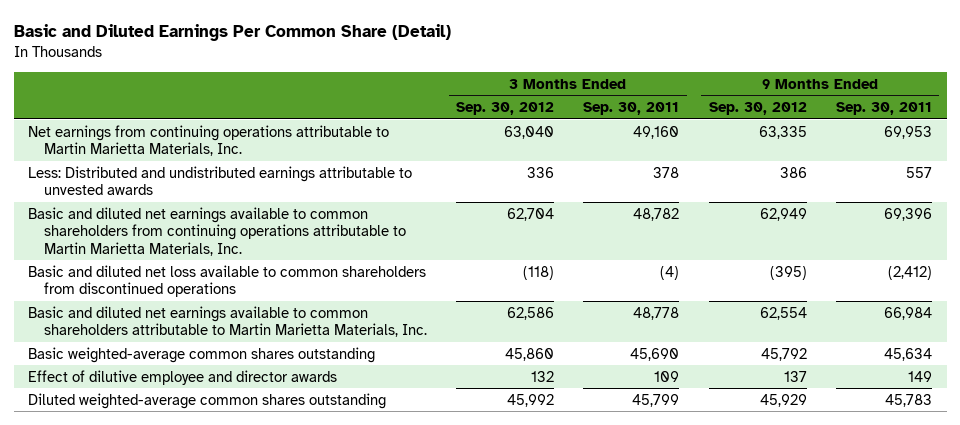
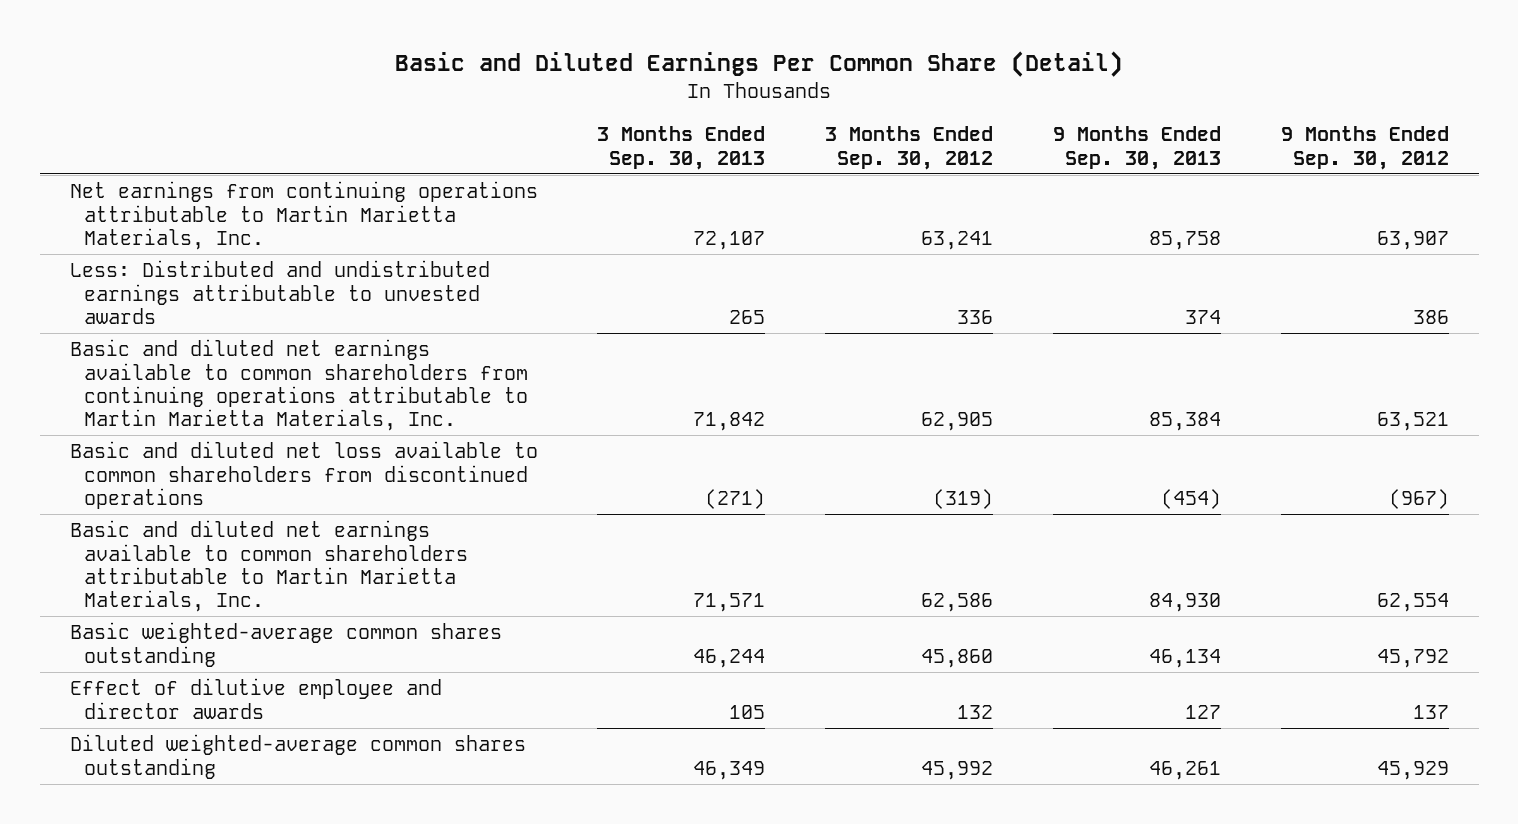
- | 3 Months Ended Sep. 30, 2012 | 3 Months Ended Sep. 30, 2011 | 9 Months Ended Sep. 30, 2012 | 9 Months Ended Sep. 30, 2011
+ | 3 Months Ended Sep. 30, 2013 | 3 Months Ended Sep. 30, 2012 | 9 Months Ended Sep. 30, 2013 | 9 Months Ended Sep. 30, 2012
- Net earnings from continuing operations attributable to Martin Marietta Materials, Inc. | 63,040 | 49,160 | 63,335 | 69,953
+ Net earnings from continuing operations attributable to Martin Marietta Materials, Inc. | 72,107 | 63,241 | 85,758 | 63,907
- Basic and diluted net earnings available to common shareholders from continuing operations attributable to Martin Marietta Materials, Inc. | 62,704 | 48,782 | 62,949 | 69,396
- Basic and diluted net loss available to common shareholders from discontinued operations | (118) | (4) | (395) | (2,412)
+ Basic and diluted net earnings available to common shareholders from continuing operations attributable to Martin Marietta Materials, Inc. | 71,842 | 62,905 | 85,384 | 63,521
+ Basic and diluted net loss available to common shareholders from discontinued operations | (271) | (319) | (454) | (967)

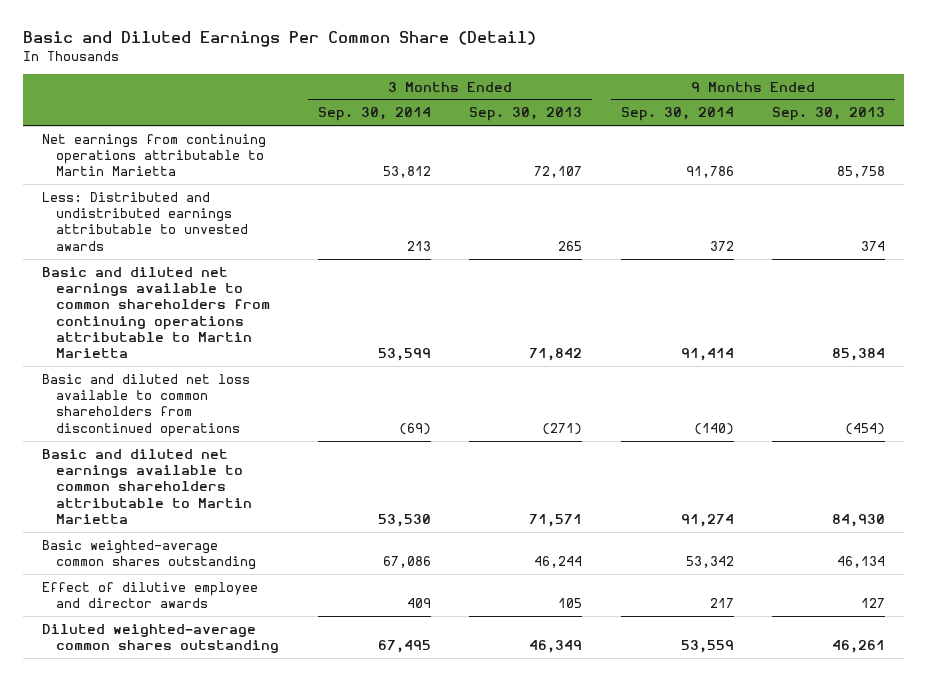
- | 3 Months Ended Sep. 30, 2013 | 3 Months Ended Sep. 30, 2012 | 9 Months Ended Sep. 30, 2013 | 9 Months Ended Sep. 30, 2012
+ | 3 Months Ended Sep. 30, 2014 | 3 Months Ended Sep. 30, 2013 | 9 Months Ended Sep. 30, 2014 | 9 Months Ended Sep. 30, 2013
- Net earnings from continuing operations attributable to Martin Marietta Materials, Inc. | 72,107 | 63,241 | 85,758 | 63,907
+ Net earnings from continuing operations attributable to Martin Marietta | 53,812 | 72,107 | 91,786 | 85,758
- Basic and diluted net earnings available to common shareholders from continuing operations attributable to Martin Marietta Materials, Inc. | 71,842 | 62,905 | 85,384 | 63,521
+ Basic and diluted net earnings available to common shareholders from continuing operations attributable to Martin Marietta | 53,599 | 71,842 | 91,414 | 85,384
- Basic and diluted net earnings available to common shareholders attributable to Martin Marietta Materials, Inc. | 71,571 | 62,586 | 84,930 | 62,554
+ Basic and diluted net earnings available to common shareholders attributable to Martin Marietta | 53,530 | 71,571 | 91,274 | 84,930

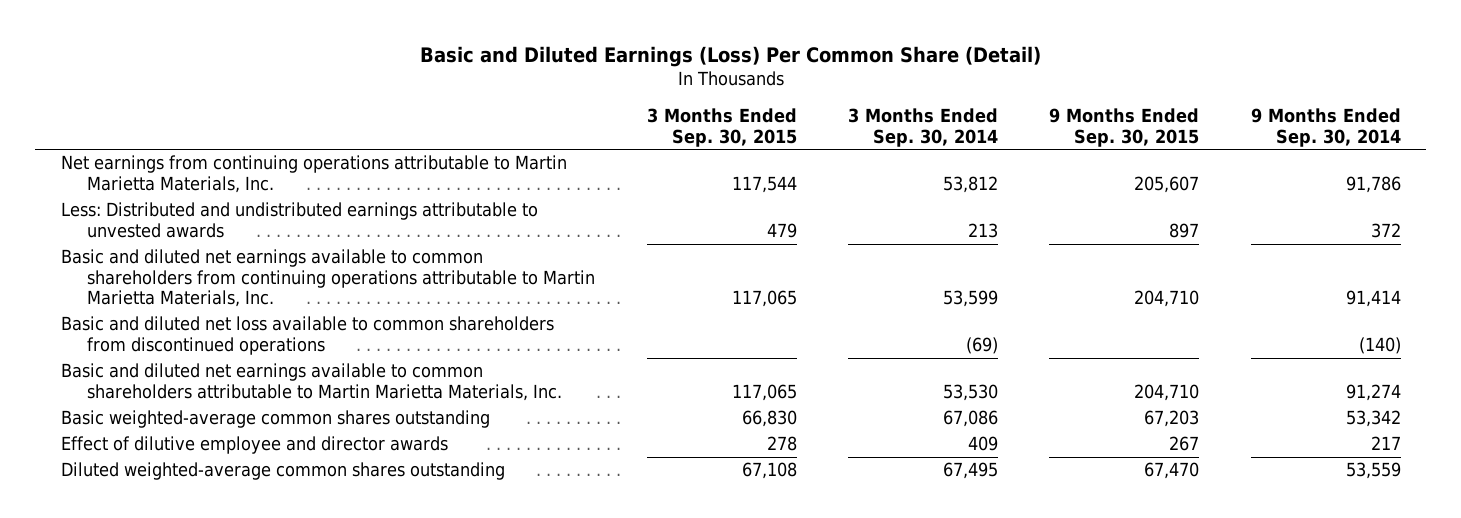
- Basic and Diluted Earnings Per Common Share (Detail)
+ Basic and Diluted Earnings (Loss) Per Common Share (Detail)
- | 3 Months Ended Sep. 30, 2014 | 3 Months Ended Sep. 30, 2013 | 9 Months Ended Sep. 30, 2014 | 9 Months Ended Sep. 30, 2013
+ | 3 Months Ended Sep. 30, 2015 | 3 Months Ended Sep. 30, 2014 | 9 Months Ended Sep. 30, 2015 | 9 Months Ended Sep. 30, 2014
- Net earnings from continuing operations attributable to Martin Marietta | 53,812 | 72,107 | 91,786 | 85,758
+ Net earnings from continuing operations attributable to Martin Marietta Materials, Inc. | 117,544 | 53,812 | 205,607 | 91,786
- Basic and diluted net earnings available to common shareholders from continuing operations attributable to Martin Marietta | 53,599 | 71,842 | 91,414 | 85,384
+ Basic and diluted net earnings available to common shareholders from continuing operations attributable to Martin Marietta Materials, Inc. | 117,065 | 53,599 | 204,710 | 91,414
- Basic and diluted net earnings available to common shareholders attributable to Martin Marietta | 53,530 | 71,571 | 91,274 | 84,930
+ Basic and diluted net earnings available to common shareholders attributable to Martin Marietta Materials, Inc. | 117,065 | 53,530 | 204,710 | 91,274

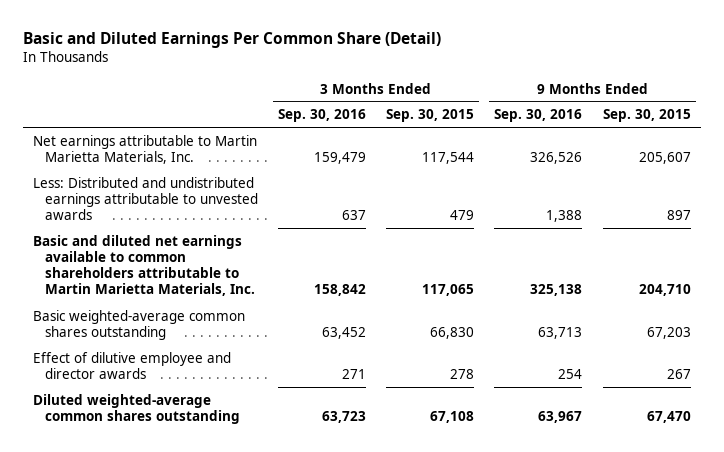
- Basic and Diluted Earnings (Loss) Per Common Share (Detail)
+ Basic and Diluted Earnings Per Common Share (Detail)
- | 3 Months Ended Sep. 30, 2015 | 3 Months Ended Sep. 30, 2014 | 9 Months Ended Sep. 30, 2015 | 9 Months Ended Sep. 30, 2014
+ | 3 Months Ended Sep. 30, 2016 | 3 Months Ended Sep. 30, 2015 | 9 Months Ended Sep. 30, 2016 | 9 Months Ended Sep. 30, 2015
- Net earnings from continuing operations attributable to Martin Marietta Materials, Inc. | 117,544 | 53,812 | 205,607 | 91,786
+ Net earnings attributable to Martin Marietta Materials, Inc. | 159,479 | 117,544 | 326,526 | 205,607
- Basic and diluted net earnings available to common shareholders from continuing operations attributable to Martin Marietta Materials, Inc. | 117,065 | 53,599 | 204,710 | 91,414
- Basic and diluted net loss available to common shareholders from discontinued operations | | (69) | | (140)

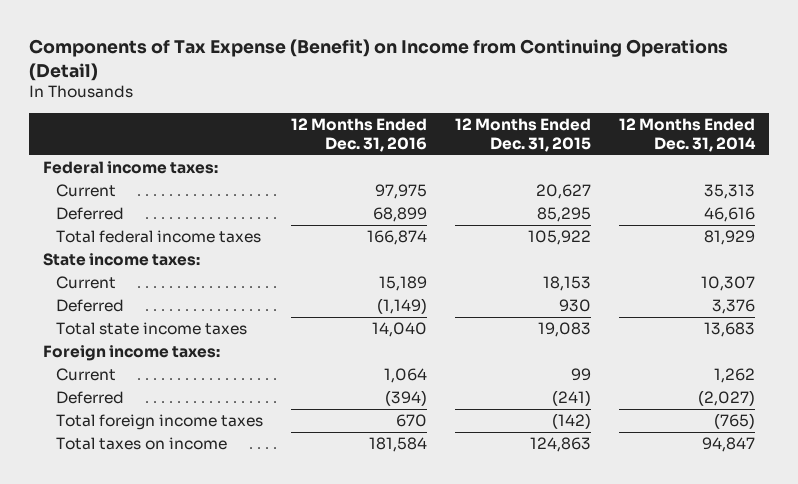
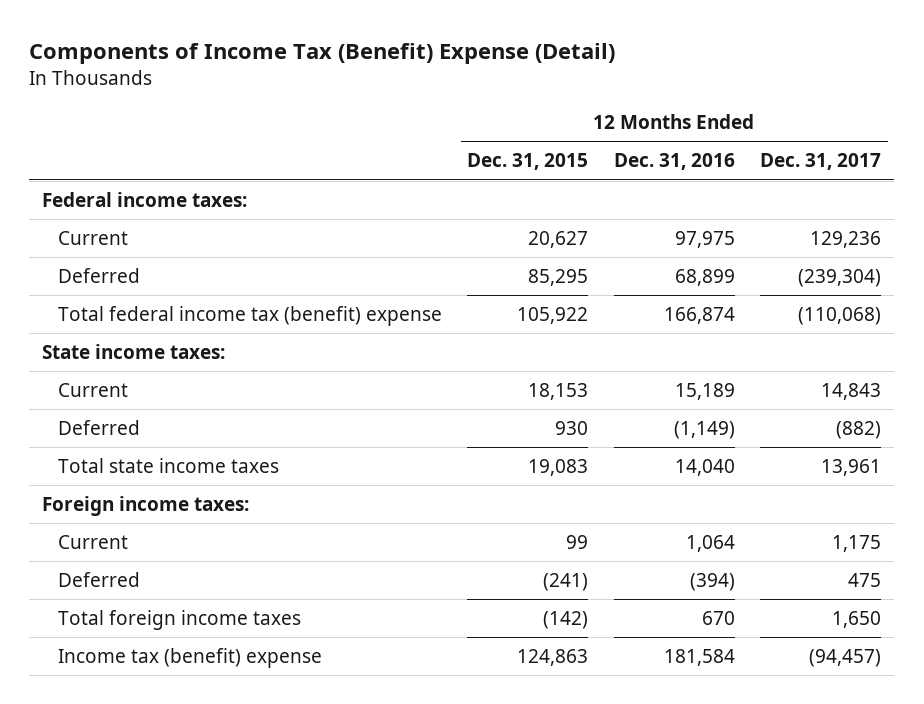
- Components of Tax Expense (Benefit) on Income from Continuing Operations (Detail)
+ Components of Income Tax (Benefit) Expense (Detail)
- | 12 Months Ended Dec. 31, 2016 | 12 Months Ended Dec. 31, 2015 | 12 Months Ended Dec. 31, 2014
+ | 12 Months Ended Dec. 31, 2015 | 12 Months Ended Dec. 31, 2016 | 12 Months Ended Dec. 31, 2017
- Total federal income taxes | 166,874 | 105,922 | 81,929
+ Total federal income tax (benefit) expense | 105,922 | 166,874 | (110,068)
- Total taxes on income | 181,584 | 124,863 | 94,847
+ Income tax (benefit) expense | 124,863 | 181,584 | (94,457)

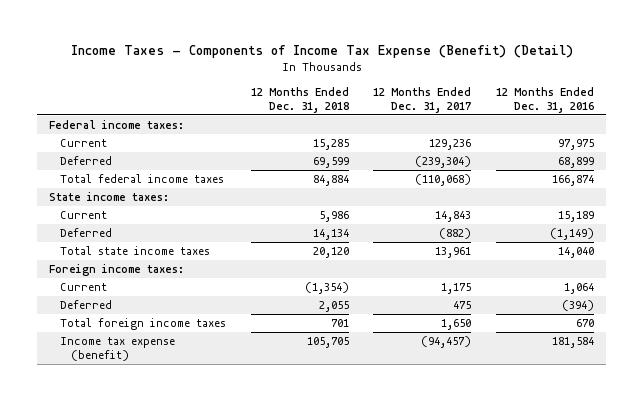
- Components of Income Tax (Benefit) Expense (Detail)
+ Income Taxes - Components of Income Tax Expense (Benefit) (Detail)
- | 12 Months Ended Dec. 31, 2015 | 12 Months Ended Dec. 31, 2016 | 12 Months Ended Dec. 31, 2017
+ | 12 Months Ended Dec. 31, 2018 | 12 Months Ended Dec. 31, 2017 | 12 Months Ended Dec. 31, 2016
- Total federal income tax (benefit) expense | 105,922 | 166,874 | (110,068)
+ Total federal income taxes | 84,884 | (110,068) | 166,874
- Income tax (benefit) expense | 124,863 | 181,584 | (94,457)
+ Income tax expense (benefit) | 105,705 | (94,457) | 181,584

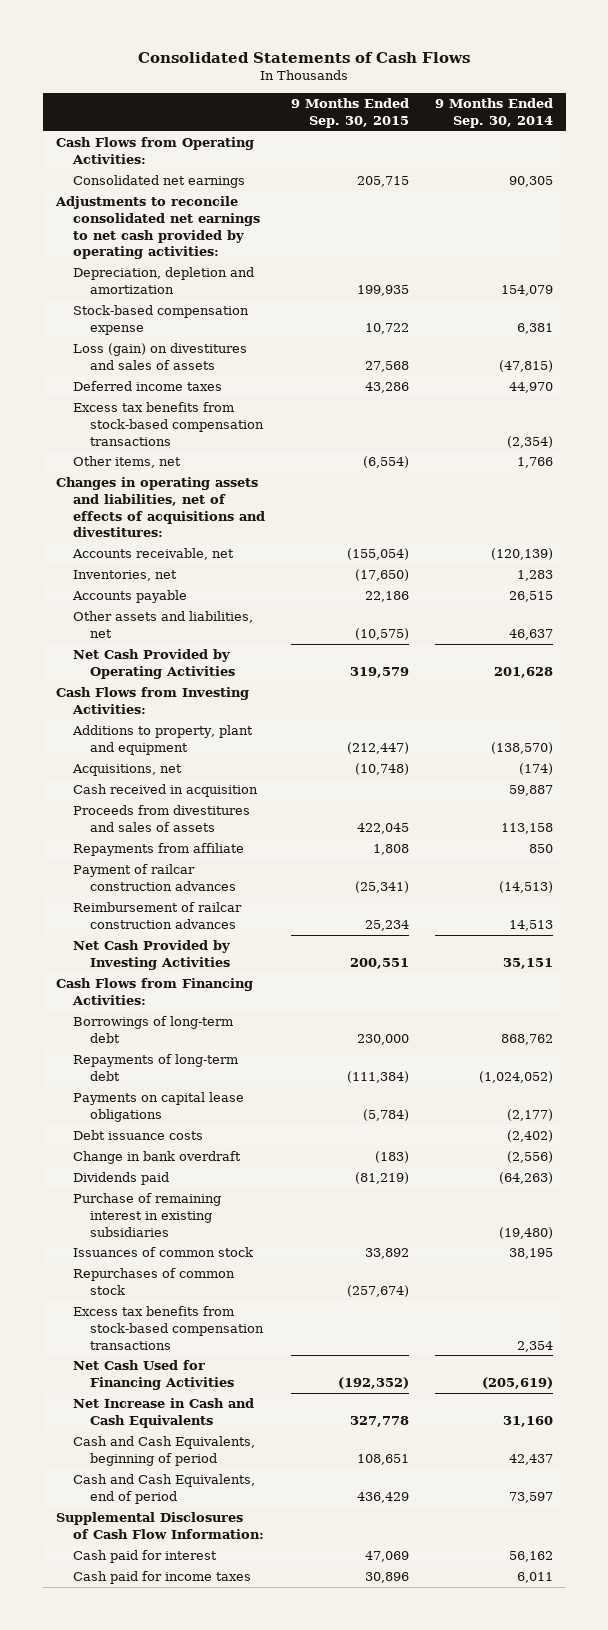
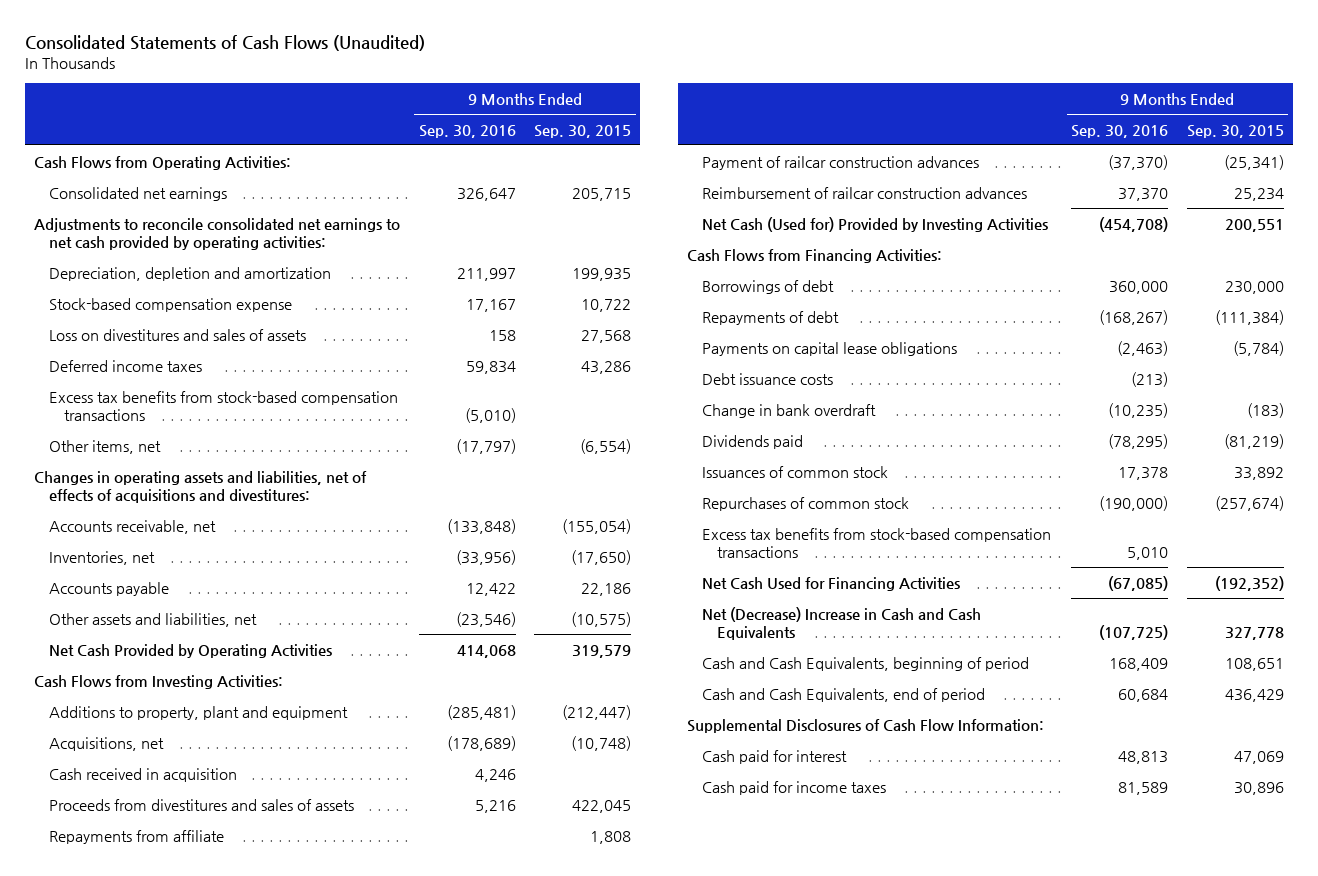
- Consolidated Statements of Cash Flows
+ Consolidated Statements of Cash Flows (Unaudited)
- | 9 Months Ended Sep. 30, 2015 | 9 Months Ended Sep. 30, 2014
+ | 9 Months Ended Sep. 30, 2016 | 9 Months Ended Sep. 30, 2015
- Loss (gain) on divestitures and sales of assets | 27,568 | (47,815)
+ Loss on divestitures and sales of assets | 158 | 27,568
- Net Cash Provided by Investing Activities | 200,551 | 35,151
+ Net Cash (Used for) Provided by Investing Activities | (454,708) | 200,551
- Borrowings of long-term debt | 230,000 | 868,762
- Repayments of long-term debt | (111,384) | (1,024,052)
+ Borrowings of debt | 360,000 | 230,000
+ Repayments of debt | (168,267) | (111,384)
- Purchase of remaining interest in existing subsidiaries | | (19,480)
- Net Increase in Cash and Cash Equivalents | 327,778 | 31,160
+ Net (Decrease) Increase in Cash and Cash Equivalents | (107,725) | 327,778

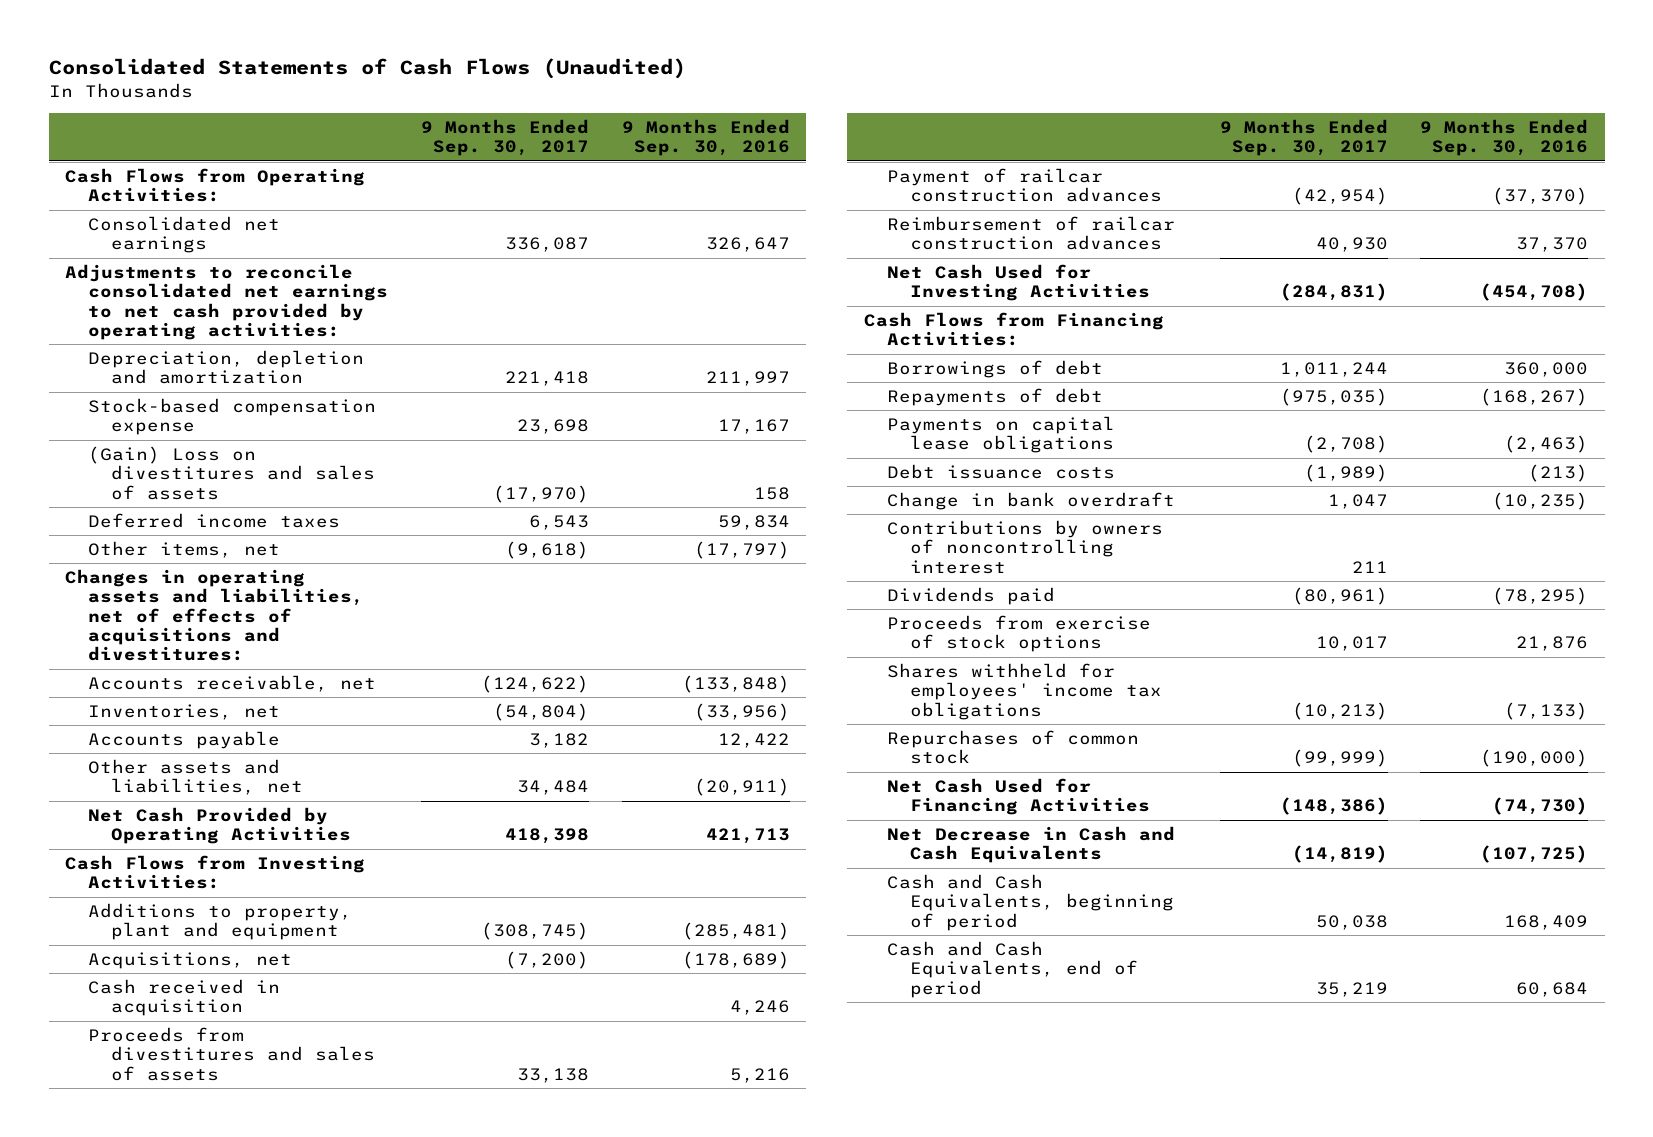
- | 9 Months Ended Sep. 30, 2016 | 9 Months Ended Sep. 30, 2015
+ | 9 Months Ended Sep. 30, 2017 | 9 Months Ended Sep. 30, 2016
- Loss on divestitures and sales of assets | 158 | 27,568
+ (Gain) Loss on divestitures and sales of assets | (17,970) | 158
- Excess tax benefits from stock-based compensation transactions | (5,010) |
- Other assets and liabilities, net | (23,546) | (10,575)
- Net Cash Provided by Operating Activities | 414,068 | 319,579
+ Other assets and liabilities, net | 34,484 | (20,911)
+ Net Cash Provided by Operating Activities | 418,398 | 421,713
- Repayments from affiliate | | 1,808
- Net Cash (Used for) Provided by Investing Activities | (454,708) | 200,551
+ Net Cash Used for Investing Activities | (284,831) | (454,708)
+ Contributions by owners of noncontrolling interest | 211 |
- Issuances of common stock | 17,378 | 33,892
+ Proceeds from exercise of stock options | 10,017 | 21,876
+ Shares withheld for employees' income tax obligations | (10,213) | (7,133)
- Excess tax benefits from stock-based compensation transactions | 5,010 |
- Net Cash Used for Financing Activities | (67,085) | (192,352)
- Net (Decrease) Increase in Cash and Cash Equivalents | (107,725) | 327,778
+ Net Cash Used for Financing Activities | (148,386) | (74,730)
+ Net Decrease in Cash and Cash Equivalents | (14,819) | (107,725)
- Supplemental Disclosures of Cash Flow Information:
- Cash paid for interest | 48,813 | 47,069
- Cash paid for income taxes | 81,589 | 30,896

